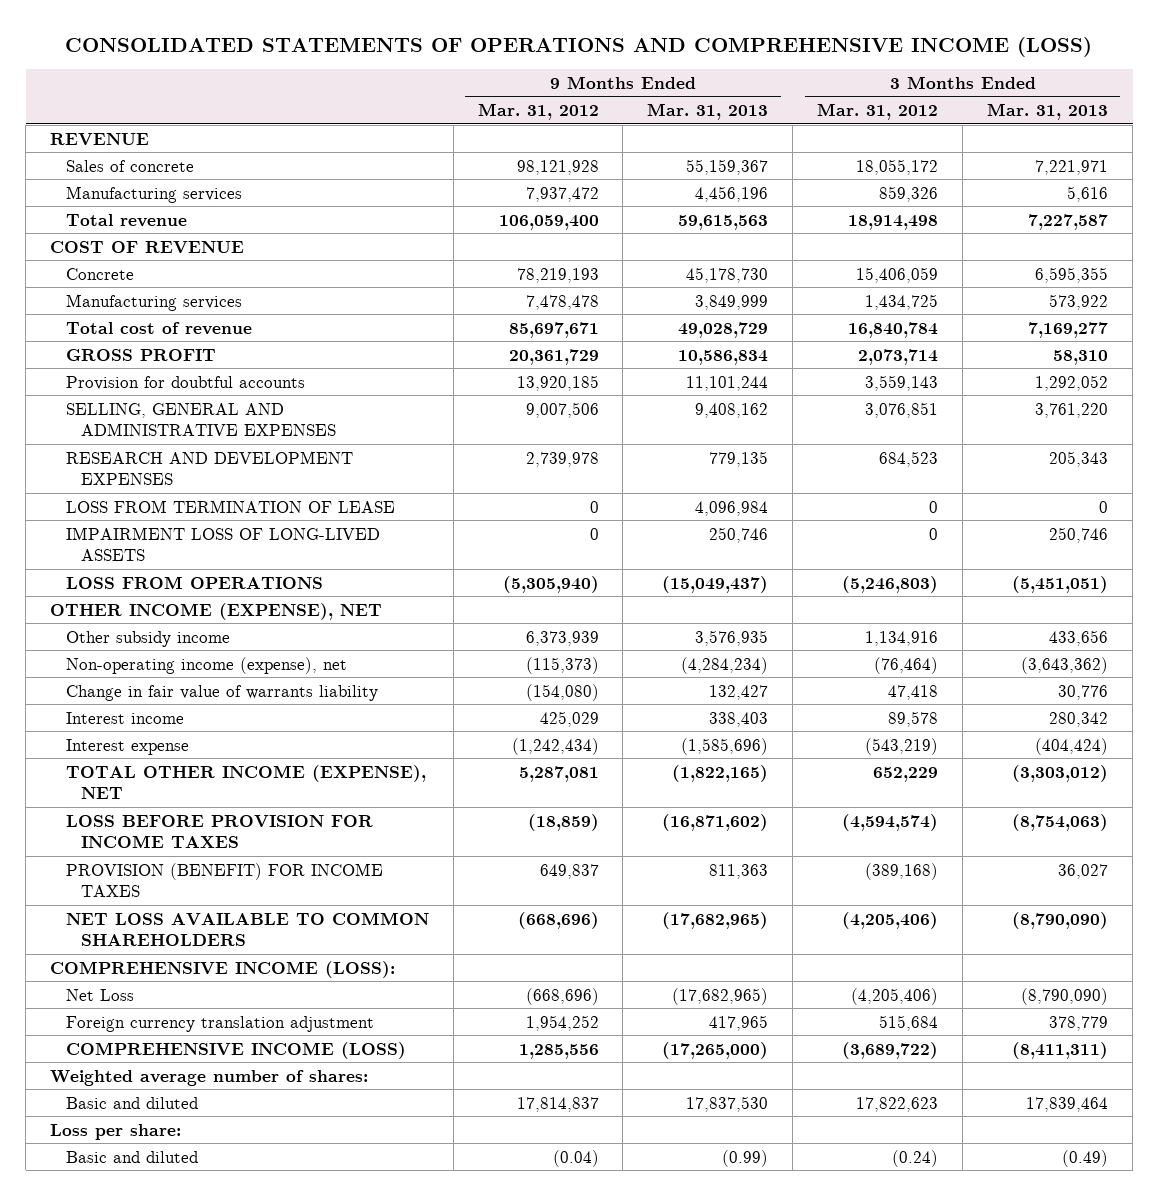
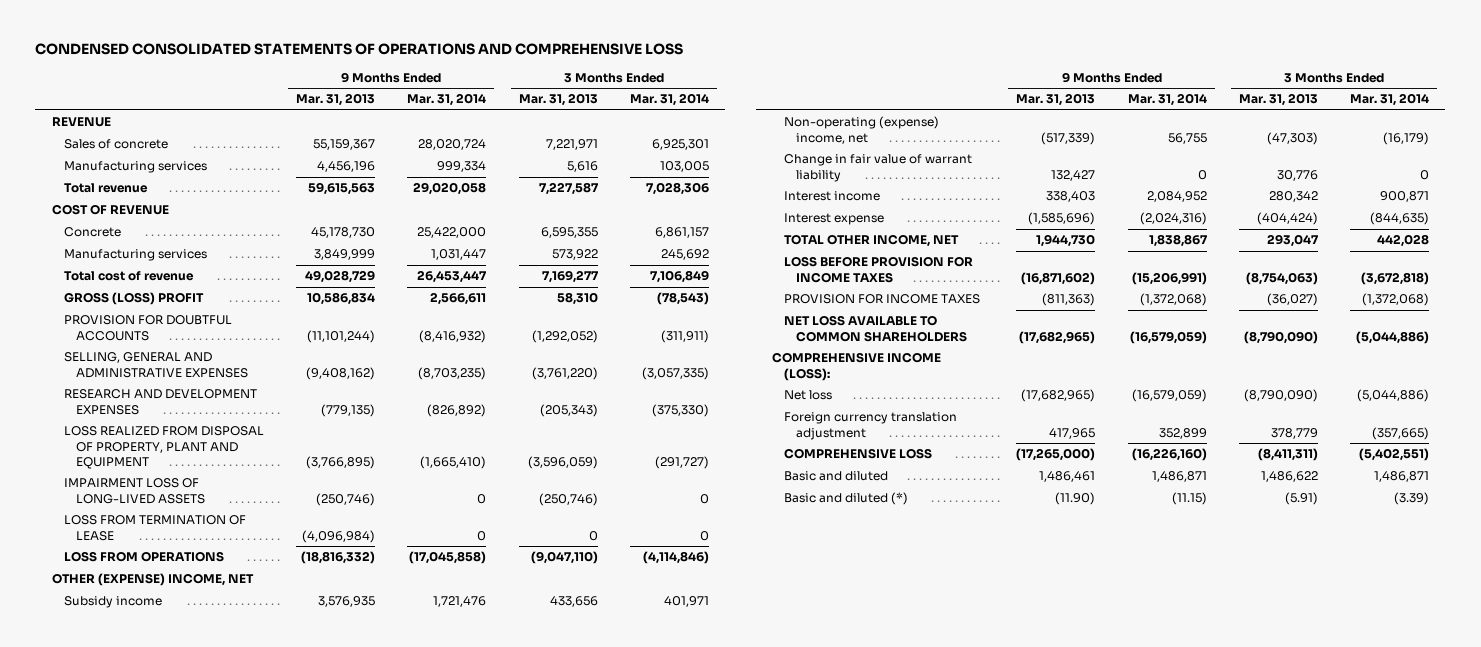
- CONSOLIDATED STATEMENTS OF OPERATIONS AND COMPREHENSIVE INCOME (LOSS)
+ CONDENSED CONSOLIDATED STATEMENTS OF OPERATIONS AND COMPREHENSIVE LOSS
- | 9 Months Ended Mar. 31, 2012 | 9 Months Ended Mar. 31, 2013 | 3 Months Ended Mar. 31, 2012 | 3 Months Ended Mar. 31, 2013
+ | 9 Months Ended Mar. 31, 2013 | 9 Months Ended Mar. 31, 2014 | 3 Months Ended Mar. 31, 2013 | 3 Months Ended Mar. 31, 2014
- GROSS PROFIT | 20,361,729 | 10,586,834 | 2,073,714 | 58,310
- Provision for doubtful accounts | 13,920,185 | 11,101,244 | 3,559,143 | 1,292,052
- SELLING, GENERAL AND ADMINISTRATIVE EXPENSES | 9,007,506 | 9,408,162 | 3,076,851 | 3,761,220
- RESEARCH AND DEVELOPMENT EXPENSES | 2,739,978 | 779,135 | 684,523 | 205,343
- LOSS FROM TERMINATION OF LEASE | 0 | 4,096,984 | 0 | 0
- IMPAIRMENT LOSS OF LONG-LIVED ASSETS | 0 | 250,746 | 0 | 250,746
- LOSS FROM OPERATIONS | (5,305,940) | (15,049,437) | (5,246,803) | (5,451,051)
- OTHER INCOME (EXPENSE), NET
- Other subsidy income | 6,373,939 | 3,576,935 | 1,134,916 | 433,656
- Non-operating income (expense), net | (115,373) | (4,284,234) | (76,464) | (3,643,362)
- Change in fair value of warrants liability | (154,080) | 132,427 | 47,418 | 30,776
+ GROSS (LOSS) PROFIT | 10,586,834 | 2,566,611 | 58,310 | (78,543)
+ PROVISION FOR DOUBTFUL ACCOUNTS | (11,101,244) | (8,416,932) | (1,292,052) | (311,911)
+ SELLING, GENERAL AND ADMINISTRATIVE EXPENSES | (9,408,162) | (8,703,235) | (3,761,220) | (3,057,335)
+ RESEARCH AND DEVELOPMENT EXPENSES | (779,135) | (826,892) | (205,343) | (375,330)
+ LOSS REALIZED FROM DISPOSAL OF PROPERTY, PLANT AND EQUIPMENT | (3,766,895) | (1,665,410) | (3,596,059) | (291,727)
+ IMPAIRMENT LOSS OF LONG-LIVED ASSETS | (250,746) | 0 | (250,746) | 0
+ LOSS FROM TERMINATION OF LEASE | (4,096,984) | 0 | 0 | 0
+ LOSS FROM OPERATIONS | (18,816,332) | (17,045,858) | (9,047,110) | (4,114,846)
+ OTHER (EXPENSE) INCOME, NET
+ Subsidy income | 3,576,935 | 1,721,476 | 433,656 | 401,971
+ Non-operating (expense) income, net | (517,339) | 56,755 | (47,303) | (16,179)
+ Change in fair value of warrant liability | 132,427 | 0 | 30,776 | 0
- TOTAL OTHER INCOME (EXPENSE), NET | 5,287,081 | (1,822,165) | 652,229 | (3,303,012)
+ TOTAL OTHER INCOME, NET | 1,944,730 | 1,838,867 | 293,047 | 442,028
- PROVISION (BENEFIT) FOR INCOME TAXES | 649,837 | 811,363 | (389,168) | 36,027
+ PROVISION FOR INCOME TAXES | (811,363) | (1,372,068) | (36,027) | (1,372,068)
- Net Loss | (668,696) | (17,682,965) | (4,205,406) | (8,790,090)
+ Net loss | (17,682,965) | (16,579,059) | (8,790,090) | (5,044,886)
- COMPREHENSIVE INCOME (LOSS) | 1,285,556 | (17,265,000) | (3,689,722) | (8,411,311)
- Weighted average number of shares:
- Basic and diluted | 17,814,837 | 17,837,530 | 17,822,623 | 17,839,464
- Loss per share:
- Basic and diluted | (0.04) | (0.99) | (0.24) | (0.49)
+ COMPREHENSIVE LOSS | (17,265,000) | (16,226,160) | (8,411,311) | (5,402,551)
+ Basic and diluted | 1,486,461 | 1,486,871 | 1,486,622 | 1,486,871
+ Basic and diluted (*) | (11.90) | (11.15) | (5.91) | (3.39)

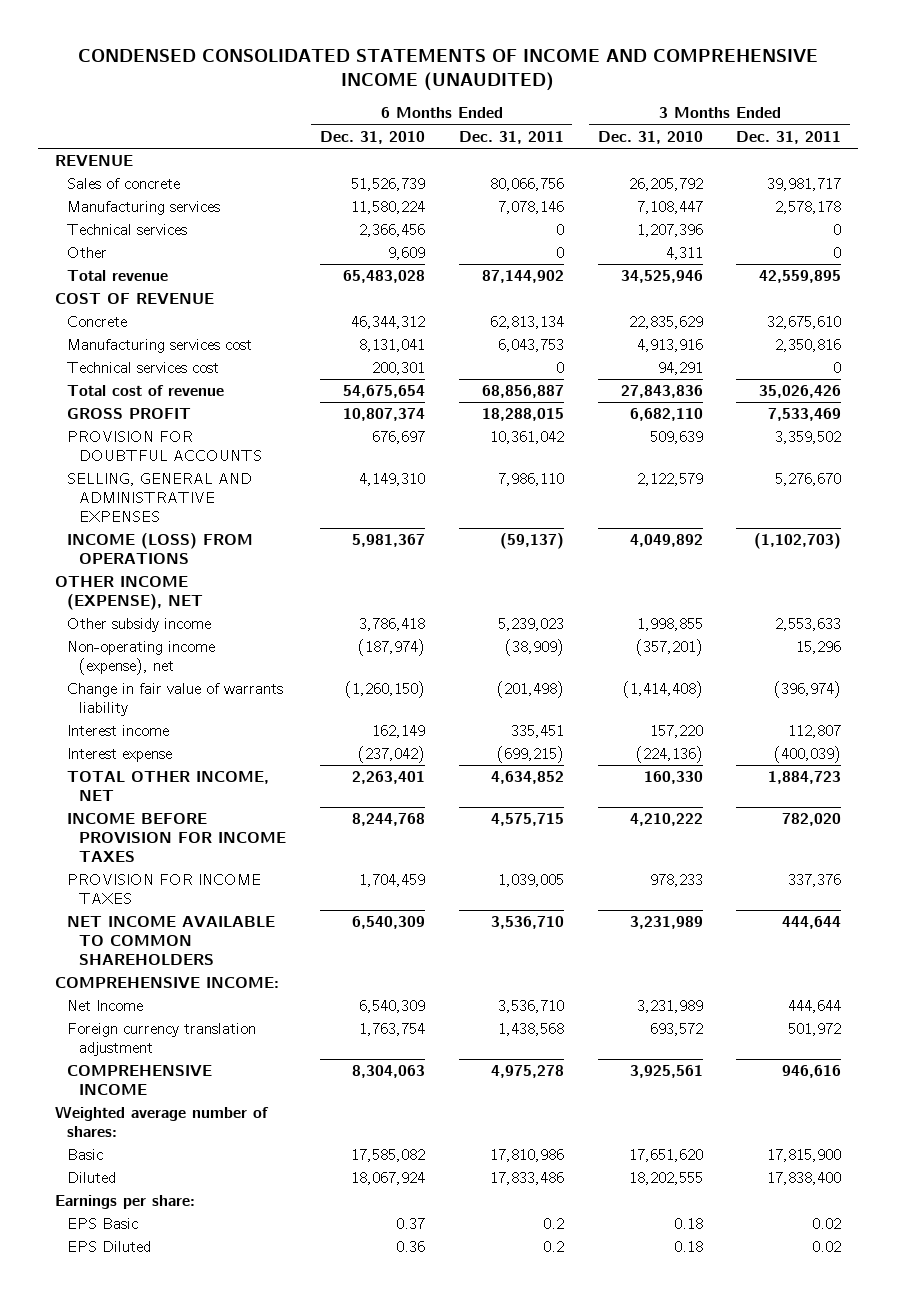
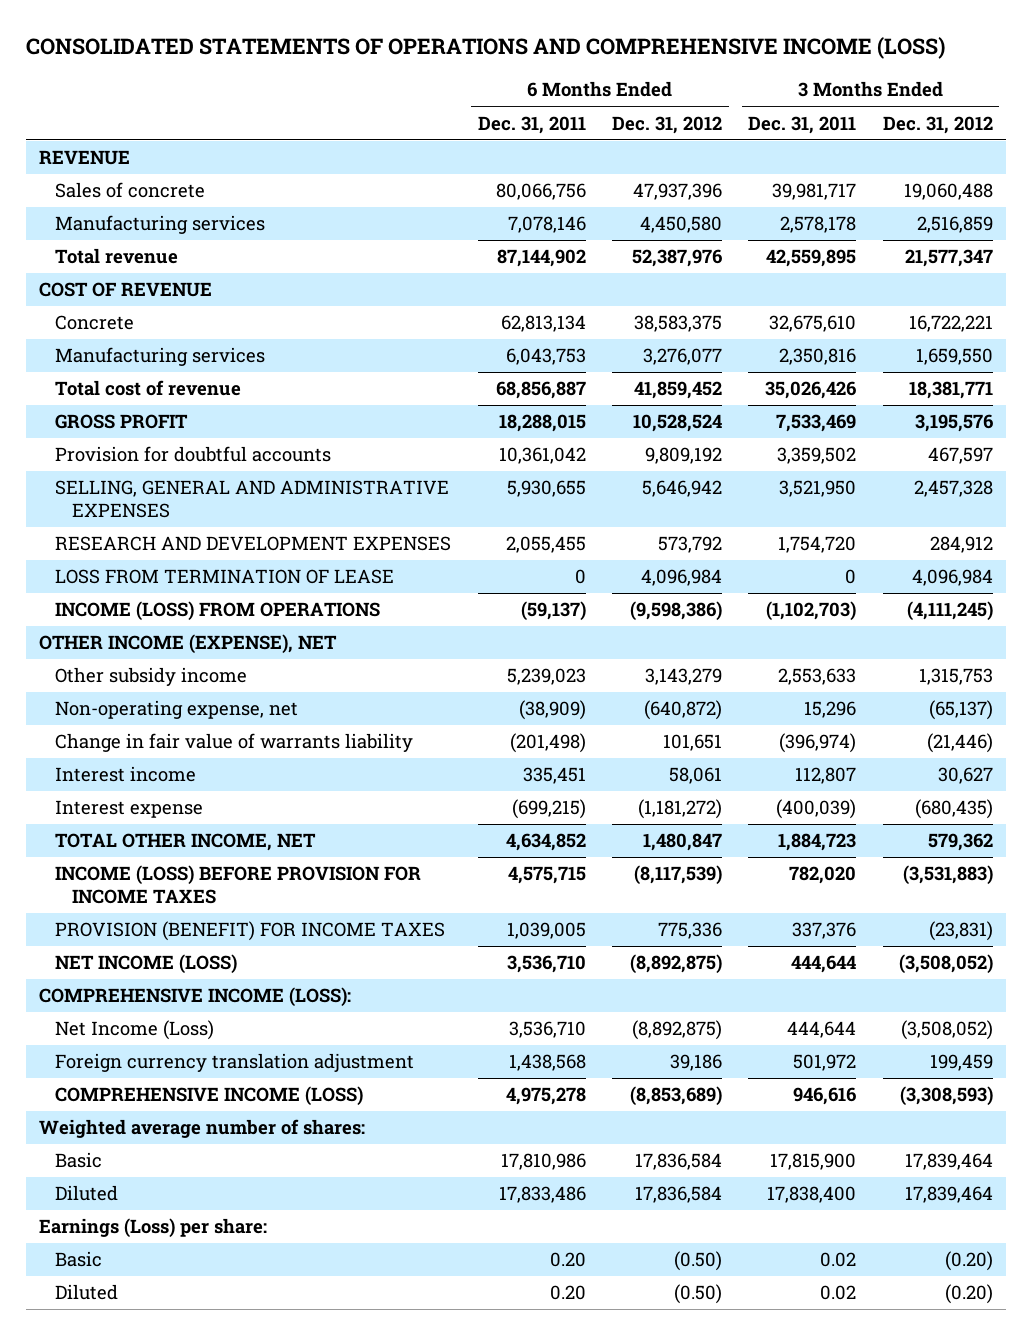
- CONDENSED CONSOLIDATED STATEMENTS OF INCOME AND COMPREHENSIVE INCOME (UNAUDITED)
+ CONSOLIDATED STATEMENTS OF OPERATIONS AND COMPREHENSIVE INCOME (LOSS)
- | 6 Months Ended Dec. 31, 2010 | 6 Months Ended Dec. 31, 2011 | 3 Months Ended Dec. 31, 2010 | 3 Months Ended Dec. 31, 2011
+ | 6 Months Ended Dec. 31, 2011 | 6 Months Ended Dec. 31, 2012 | 3 Months Ended Dec. 31, 2011 | 3 Months Ended Dec. 31, 2012
- Technical services | 2,366,456 | 0 | 1,207,396 | 0
- Other | 9,609 | 0 | 4,311 | 0
- Manufacturing services cost | 8,131,041 | 6,043,753 | 4,913,916 | 2,350,816
- Technical services cost | 200,301 | 0 | 94,291 | 0
+ Manufacturing services | 6,043,753 | 3,276,077 | 2,350,816 | 1,659,550
- PROVISION FOR DOUBTFUL ACCOUNTS | 676,697 | 10,361,042 | 509,639 | 3,359,502
- SELLING, GENERAL AND ADMINISTRATIVE EXPENSES | 4,149,310 | 7,986,110 | 2,122,579 | 5,276,670
+ Provision for doubtful accounts | 10,361,042 | 9,809,192 | 3,359,502 | 467,597
+ SELLING, GENERAL AND ADMINISTRATIVE EXPENSES | 5,930,655 | 5,646,942 | 3,521,950 | 2,457,328
+ RESEARCH AND DEVELOPMENT EXPENSES | 2,055,455 | 573,792 | 1,754,720 | 284,912
+ LOSS FROM TERMINATION OF LEASE | 0 | 4,096,984 | 0 | 4,096,984
- Non-operating income (expense), net | (187,974) | (38,909) | (357,201) | 15,296
+ Non-operating expense, net | (38,909) | (640,872) | 15,296 | (65,137)
- INCOME BEFORE PROVISION FOR INCOME TAXES | 8,244,768 | 4,575,715 | 4,210,222 | 782,020
- PROVISION FOR INCOME TAXES | 1,704,459 | 1,039,005 | 978,233 | 337,376
- NET INCOME AVAILABLE TO COMMON SHAREHOLDERS | 6,540,309 | 3,536,710 | 3,231,989 | 444,644
- COMPREHENSIVE INCOME:
- Net Income | 6,540,309 | 3,536,710 | 3,231,989 | 444,644
+ INCOME (LOSS) BEFORE PROVISION FOR INCOME TAXES | 4,575,715 | (8,117,539) | 782,020 | (3,531,883)
+ PROVISION (BENEFIT) FOR INCOME TAXES | 1,039,005 | 775,336 | 337,376 | (23,831)
+ NET INCOME (LOSS) | 3,536,710 | (8,892,875) | 444,644 | (3,508,052)
+ COMPREHENSIVE INCOME (LOSS):
+ Net Income (Loss) | 3,536,710 | (8,892,875) | 444,644 | (3,508,052)
- COMPREHENSIVE INCOME | 8,304,063 | 4,975,278 | 3,925,561 | 946,616
+ COMPREHENSIVE INCOME (LOSS) | 4,975,278 | (8,853,689) | 946,616 | (3,308,593)
- Earnings per share:
- EPS Basic | 0.37 | 0.2 | 0.18 | 0.02
- EPS Diluted | 0.36 | 0.2 | 0.18 | 0.02
+ Earnings (Loss) per share:
+ Basic | 0.20 | (0.50) | 0.02 | (0.20)
+ Diluted | 0.20 | (0.50) | 0.02 | (0.20)

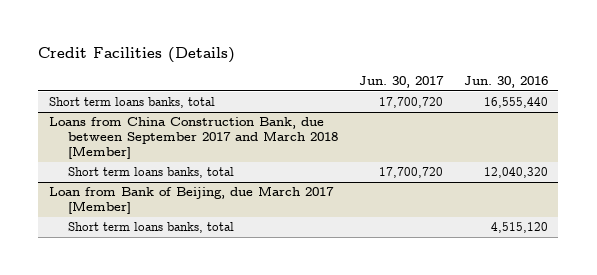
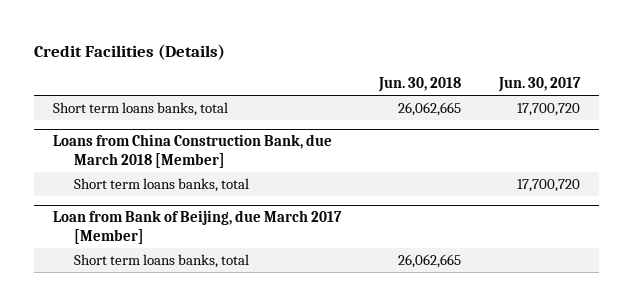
- | Jun. 30, 2017 | Jun. 30, 2016
+ | Jun. 30, 2018 | Jun. 30, 2017
- Loans from China Construction Bank, due between September 2017 and March 2018 [Member]
+ Loans from China Construction Bank, due March 2018 [Member]

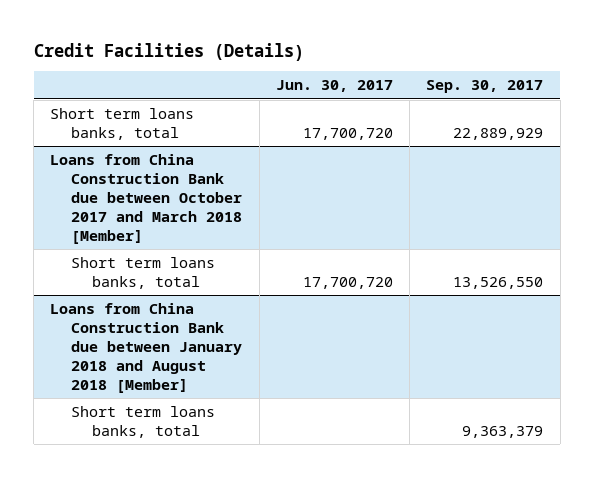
- | Jun. 30, 2018 | Jun. 30, 2017
+ | Jun. 30, 2017 | Sep. 30, 2017
- Loans from China Construction Bank, due March 2018 [Member]
+ Loans from China Construction Bank due between October 2017 and March 2018 [Member]
- Loan from Bank of Beijing, due March 2017 [Member]
+ Loans from China Construction Bank due between January 2018 and August 2018 [Member]

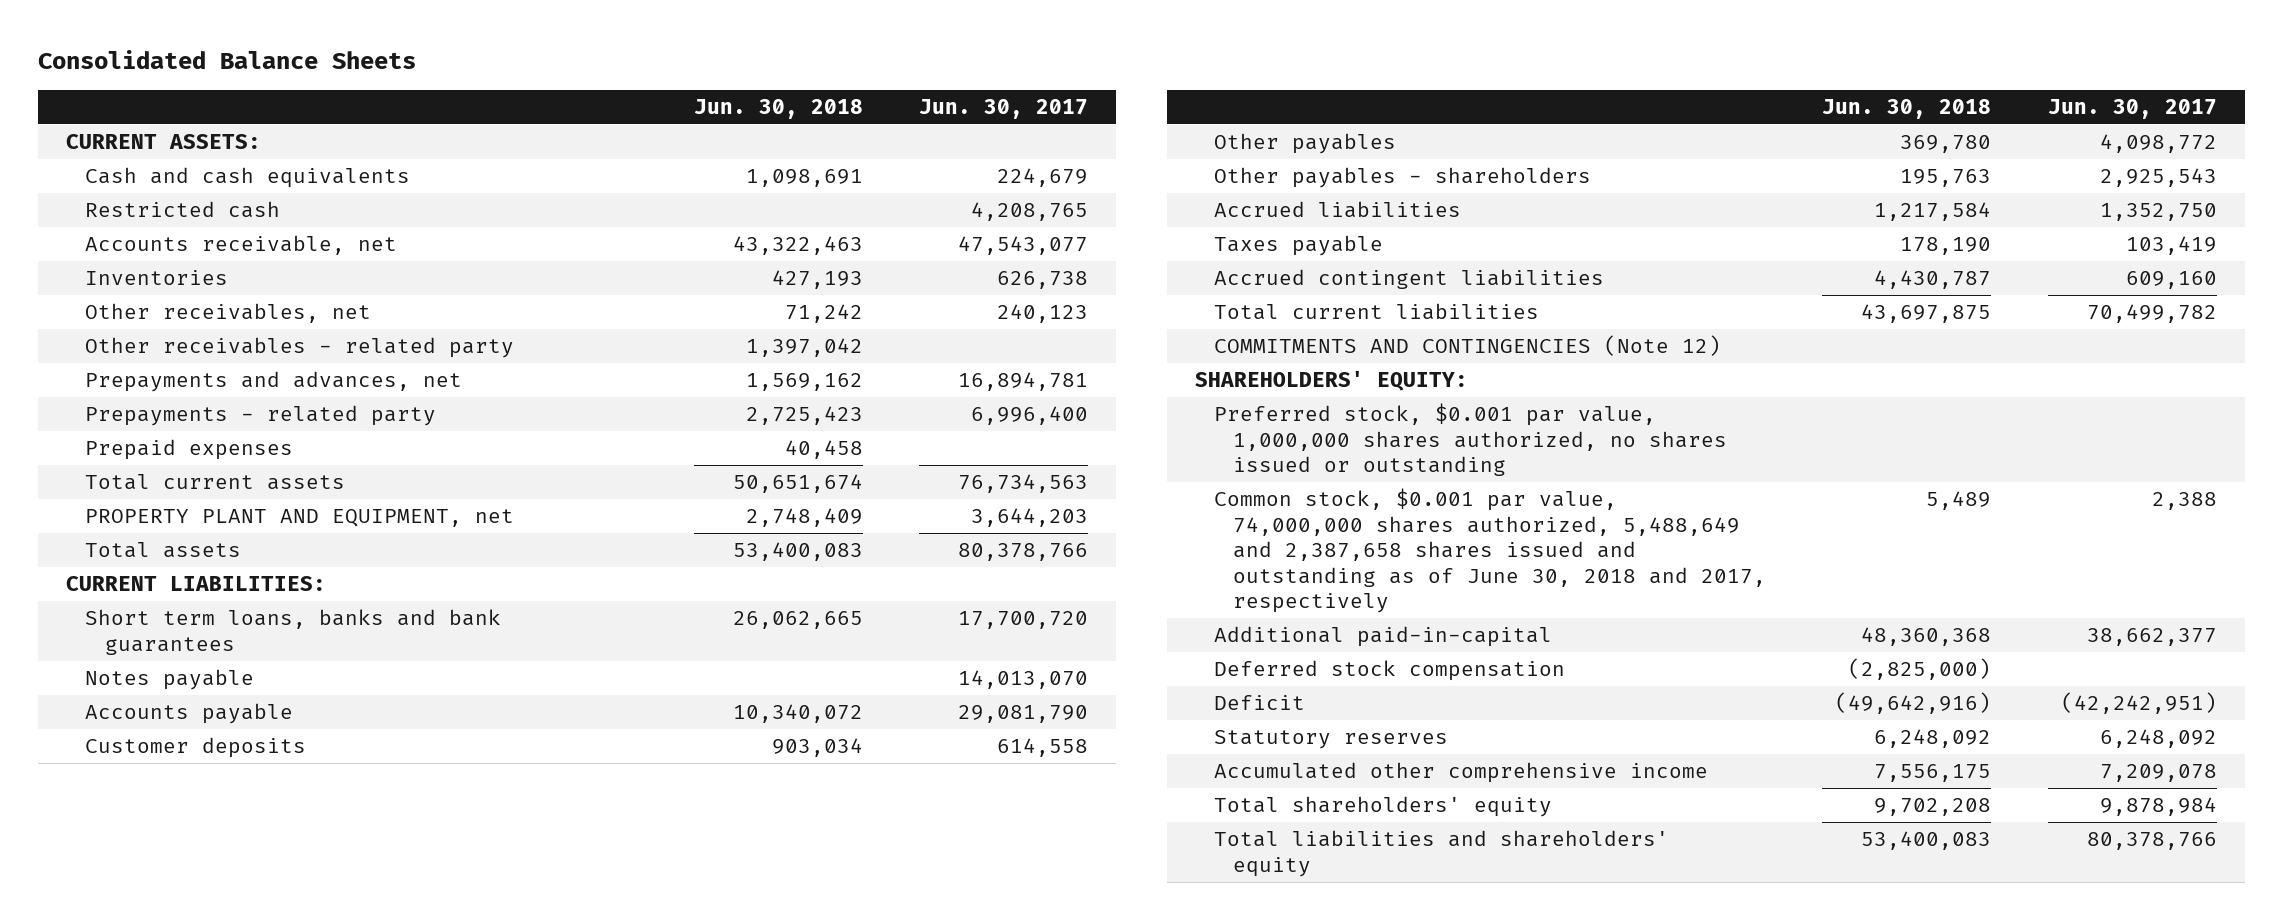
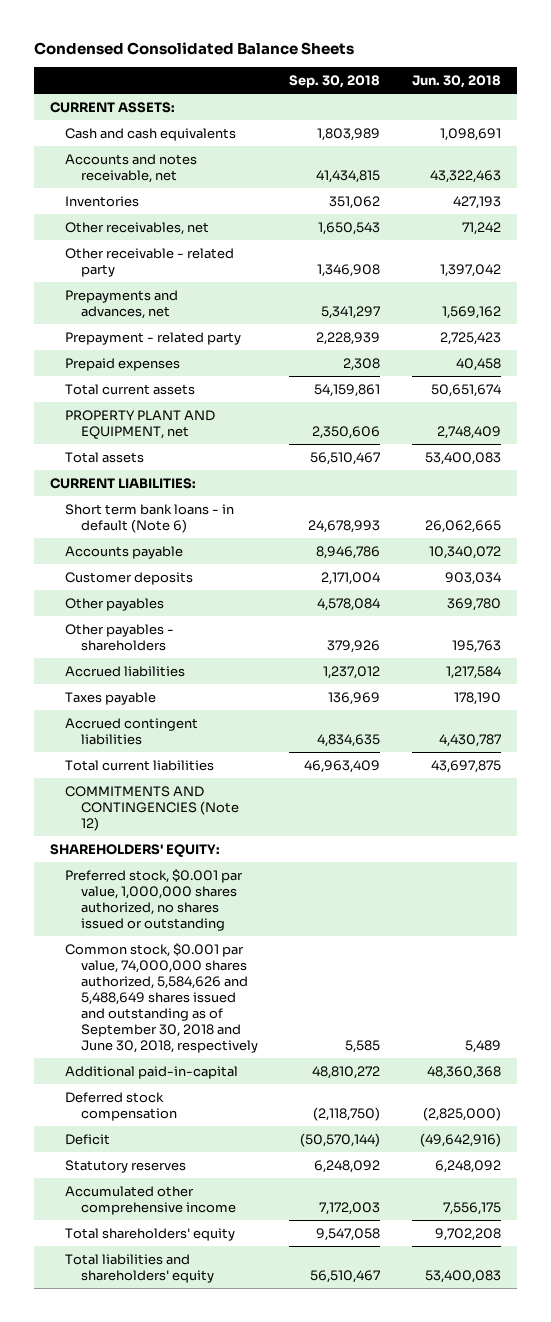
- Consolidated Balance Sheets
+ Condensed Consolidated Balance Sheets
- | Jun. 30, 2018 | Jun. 30, 2017
+ | Sep. 30, 2018 | Jun. 30, 2018
- Restricted cash | | 4,208,765
- Accounts receivable, net | 43,322,463 | 47,543,077
+ Accounts and notes receivable, net | 41,434,815 | 43,322,463
- Other receivables - related party | 1,397,042 |
+ Other receivable - related party | 1,346,908 | 1,397,042
- Prepayments - related party | 2,725,423 | 6,996,400
+ Prepayment - related party | 2,228,939 | 2,725,423
- Short term loans, banks and bank guarantees | 26,062,665 | 17,700,720
- Notes payable | | 14,013,070
+ Short term bank loans - in default (Note 6) | 24,678,993 | 26,062,665
- Common stock, $0.001 par value, 74,000,000 shares authorized, 5,488,649 and 2,387,658 shares issued and outstanding as of June 30, 2018 and 2017, respectively | 5,489 | 2,388
+ Common stock, $0.001 par value, 74,000,000 shares authorized, 5,584,626 and 5,488,649 shares issued and outstanding as of September 30, 2018 and June 30, 2018, respectively | 5,585 | 5,489

